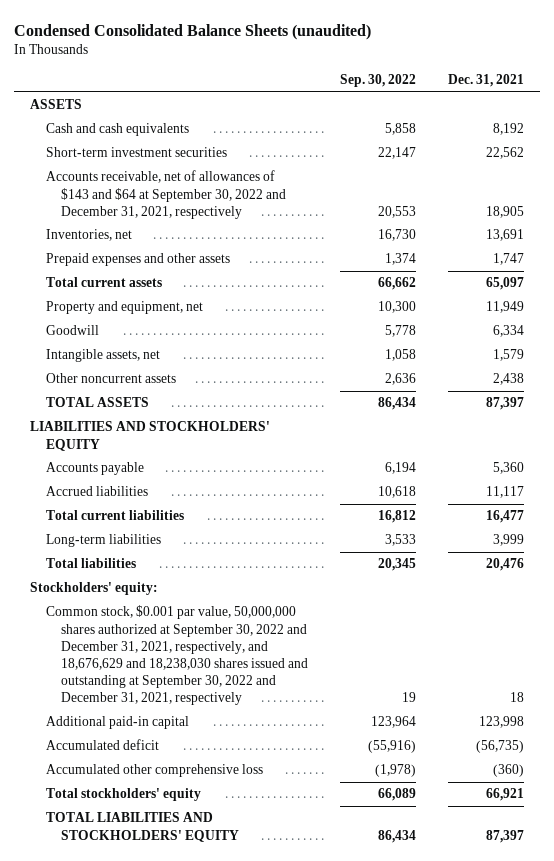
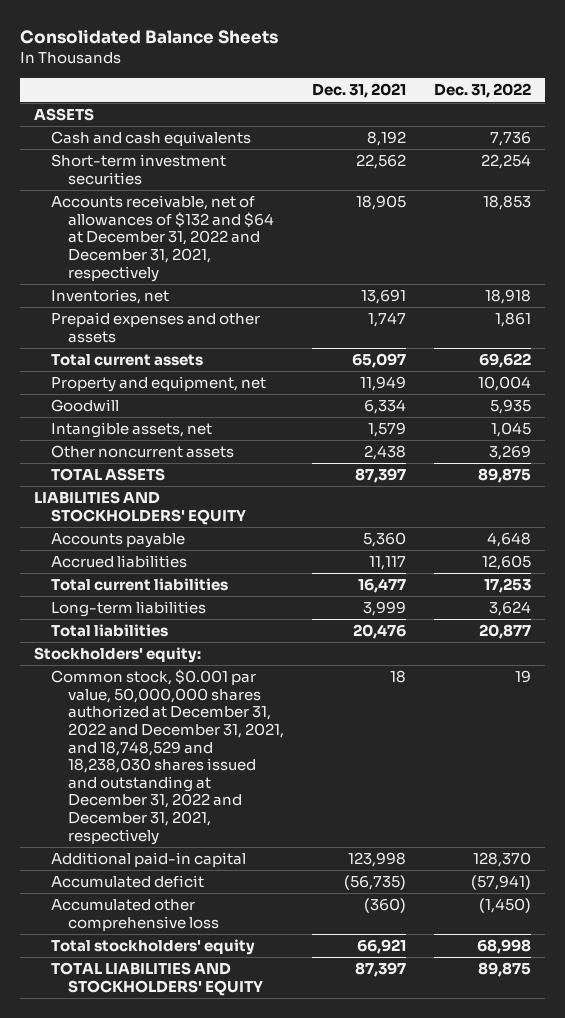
- Condensed Consolidated Balance Sheets (unaudited)
+ Consolidated Balance Sheets
- | Sep. 30, 2022 | Dec. 31, 2021
+ | Dec. 31, 2021 | Dec. 31, 2022
- Accounts receivable, net of allowances of $143 and $64 at September 30, 2022 and December 31, 2021, respectively | 20,553 | 18,905
+ Accounts receivable, net of allowances of $132 and $64 at December 31, 2022 and December 31, 2021, respectively | 18,905 | 18,853
- Common stock, $0.001 par value, 50,000,000 shares authorized at September 30, 2022 and December 31, 2021, respectively, and 18,676,629 and 18,238,030 shares issued and outstanding at September 30, 2022 and December 31, 2021, respectively | 19 | 18
+ Common stock, $0.001 par value, 50,000,000 shares authorized at December 31, 2022 and December 31, 2021, and 18,748,529 and 18,238,030 shares issued and outstanding at December 31, 2022 and December 31, 2021, respectively | 18 | 19

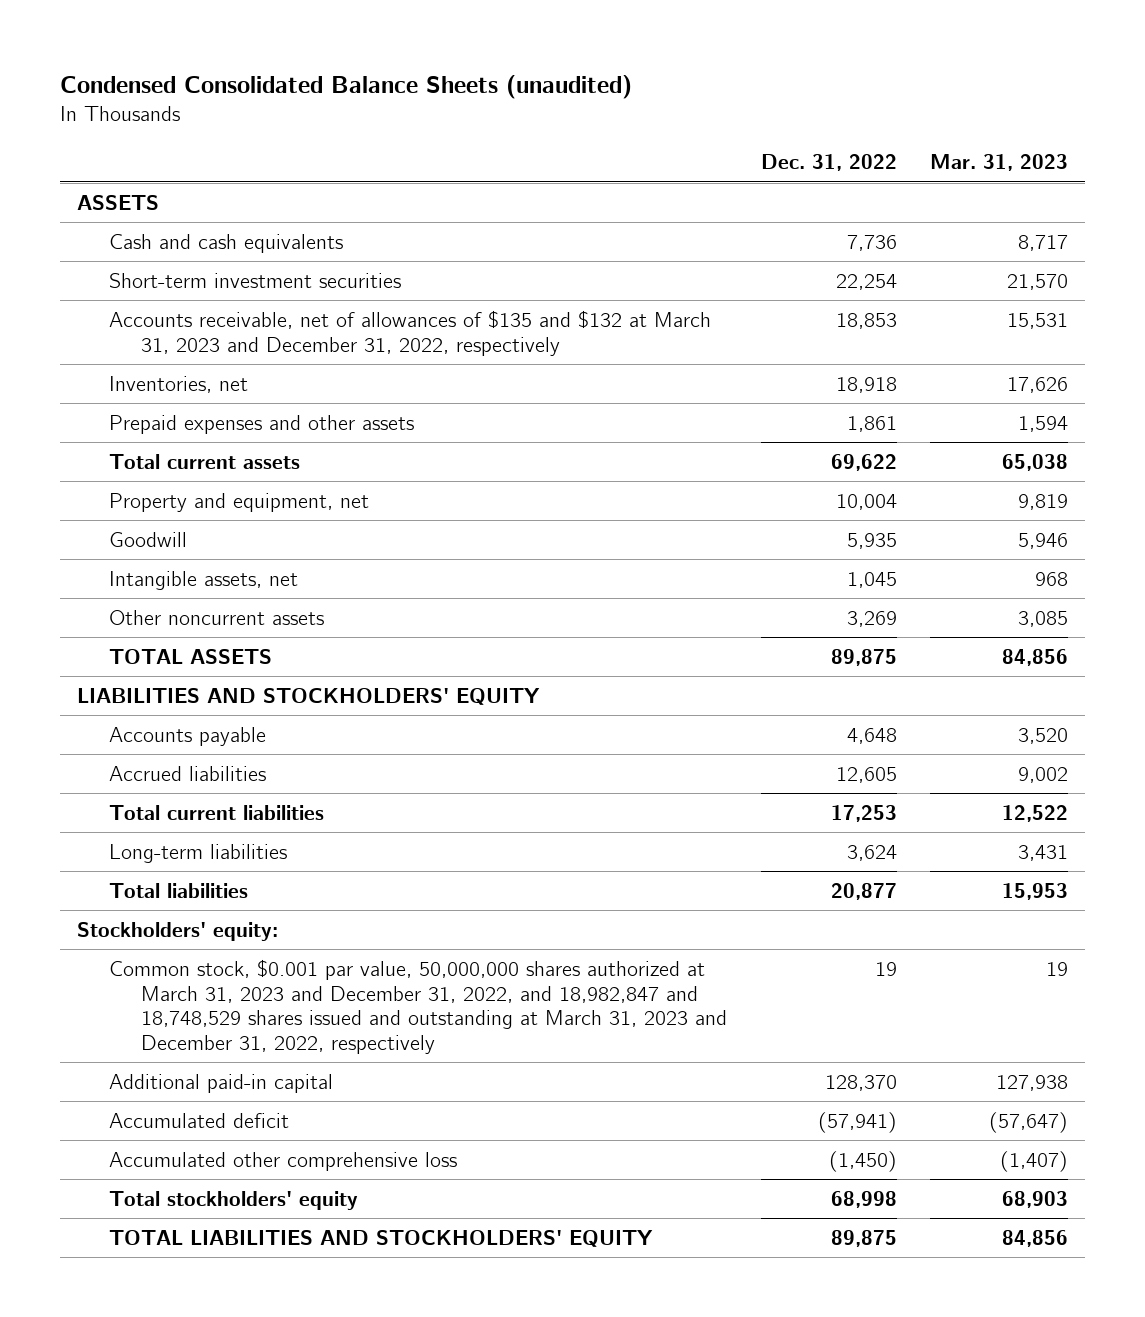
- Consolidated Balance Sheets
+ Condensed Consolidated Balance Sheets (unaudited)
- | Dec. 31, 2021 | Dec. 31, 2022
+ | Dec. 31, 2022 | Mar. 31, 2023
- Accounts receivable, net of allowances of $132 and $64 at December 31, 2022 and December 31, 2021, respectively | 18,905 | 18,853
+ Accounts receivable, net of allowances of $135 and $132 at March 31, 2023 and December 31, 2022, respectively | 18,853 | 15,531
- Common stock, $0.001 par value, 50,000,000 shares authorized at December 31, 2022 and December 31, 2021, and 18,748,529 and 18,238,030 shares issued and outstanding at December 31, 2022 and December 31, 2021, respectively | 18 | 19
+ Common stock, $0.001 par value, 50,000,000 shares authorized at March 31, 2023 and December 31, 2022, and 18,982,847 and 18,748,529 shares issued and outstanding at March 31, 2023 and December 31, 2022, respectively | 19 | 19

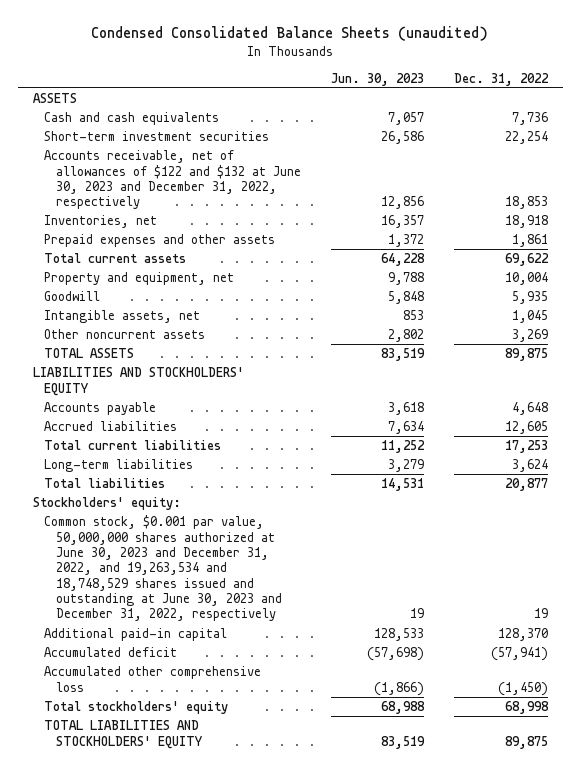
- | Dec. 31, 2022 | Mar. 31, 2023
+ | Jun. 30, 2023 | Dec. 31, 2022
- Accounts receivable, net of allowances of $135 and $132 at March 31, 2023 and December 31, 2022, respectively | 18,853 | 15,531
+ Accounts receivable, net of allowances of $122 and $132 at June 30, 2023 and December 31, 2022, respectively | 12,856 | 18,853
- Common stock, $0.001 par value, 50,000,000 shares authorized at March 31, 2023 and December 31, 2022, and 18,982,847 and 18,748,529 shares issued and outstanding at March 31, 2023 and December 31, 2022, respectively | 19 | 19
+ Common stock, $0.001 par value, 50,000,000 shares authorized at June 30, 2023 and December 31, 2022, and 19,263,534 and 18,748,529 shares issued and outstanding at June 30, 2023 and December 31, 2022, respectively | 19 | 19

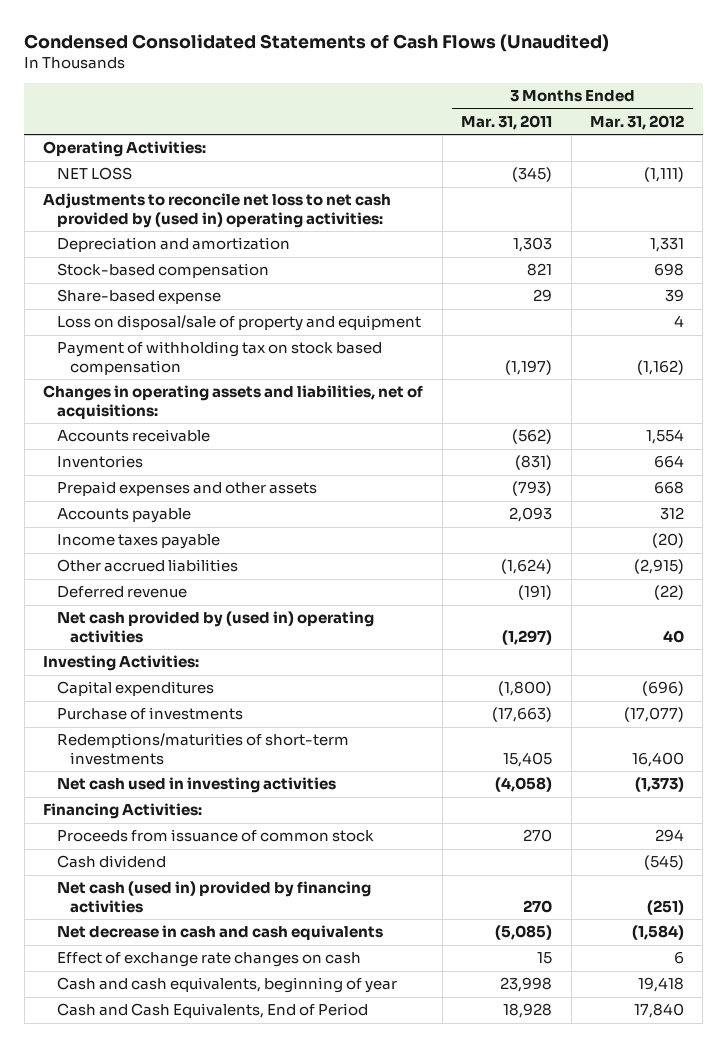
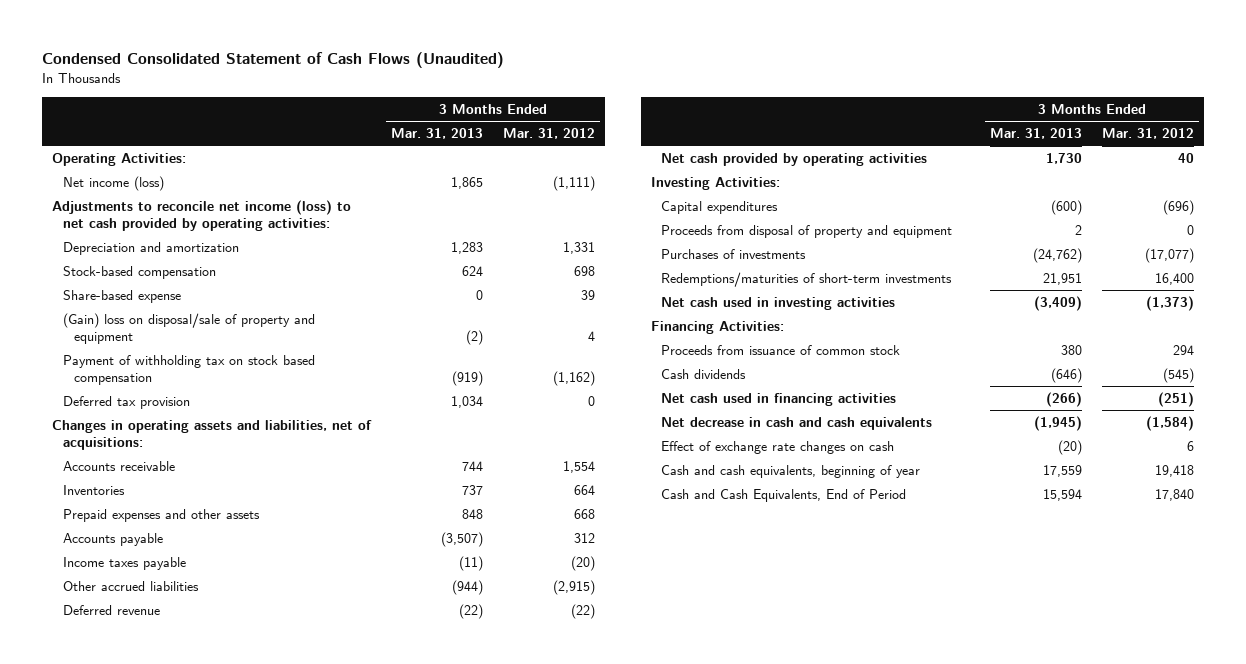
- Condensed Consolidated Statements of Cash Flows (Unaudited)
+ Condensed Consolidated Statement of Cash Flows (Unaudited)
- | 3 Months Ended Mar. 31, 2011 | 3 Months Ended Mar. 31, 2012
+ | 3 Months Ended Mar. 31, 2013 | 3 Months Ended Mar. 31, 2012
- NET LOSS | (345) | (1,111)
- Adjustments to reconcile net loss to net cash provided by (used in) operating activities:
+ Net income (loss) | 1,865 | (1,111)
+ Adjustments to reconcile net income (loss) to net cash provided by operating activities:
- Loss on disposal/sale of property and equipment | | 4
+ (Gain) loss on disposal/sale of property and equipment | (2) | 4
+ Deferred tax provision | 1,034 | 0
- Net cash provided by (used in) operating activities | (1,297) | 40
+ Net cash provided by operating activities | 1,730 | 40
- Purchase of investments | (17,663) | (17,077)
+ Proceeds from disposal of property and equipment | 2 | 0
+ Purchases of investments | (24,762) | (17,077)
- Cash dividend | | (545)
- Net cash (used in) provided by financing activities | 270 | (251)
+ Cash dividends | (646) | (545)
+ Net cash used in financing activities | (266) | (251)

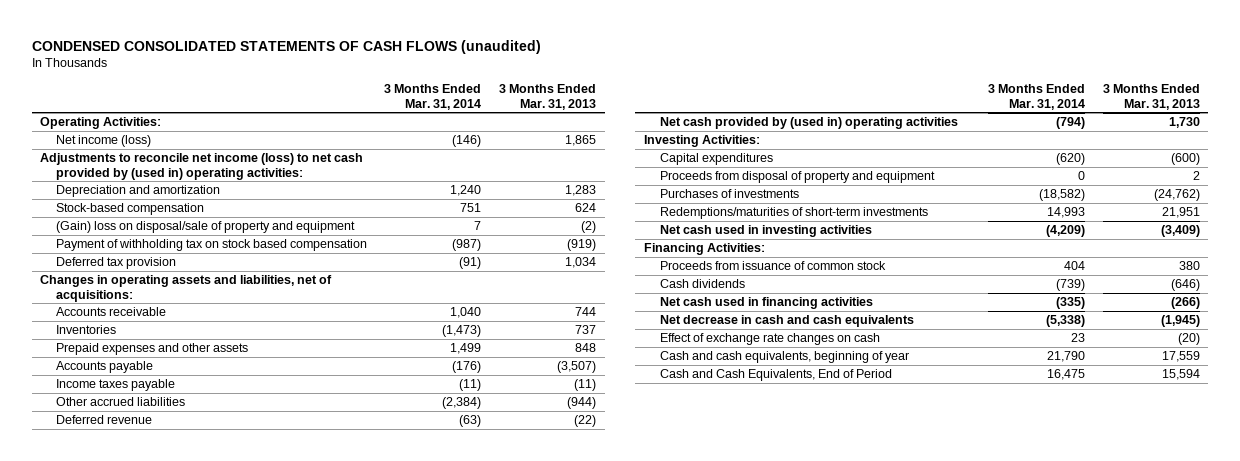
- Condensed Consolidated Statement of Cash Flows (Unaudited)
+ CONDENSED CONSOLIDATED STATEMENTS OF CASH FLOWS (unaudited)
- | 3 Months Ended Mar. 31, 2013 | 3 Months Ended Mar. 31, 2012
+ | 3 Months Ended Mar. 31, 2014 | 3 Months Ended Mar. 31, 2013
- Adjustments to reconcile net income (loss) to net cash provided by operating activities:
+ Adjustments to reconcile net income (loss) to net cash provided by (used in) operating activities:
- Share-based expense | 0 | 39
- Net cash provided by operating activities | 1,730 | 40
+ Net cash provided by (used in) operating activities | (794) | 1,730

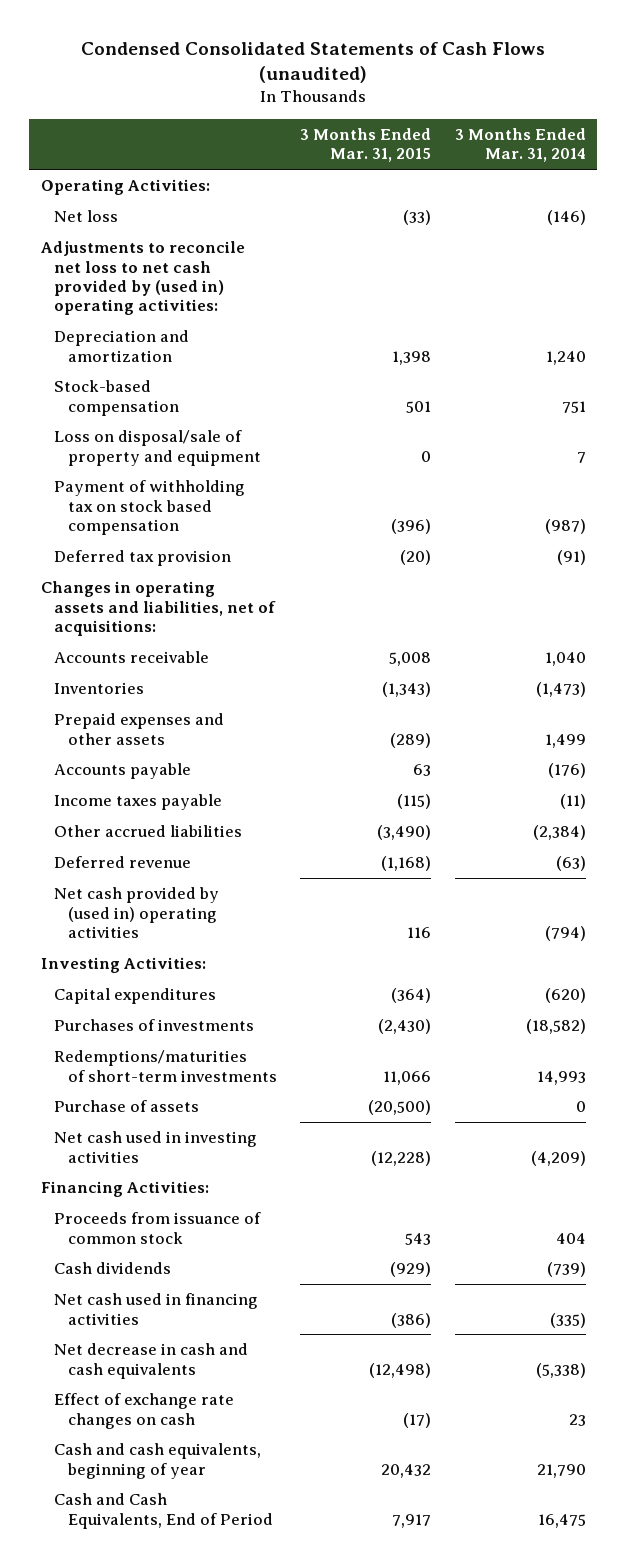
- CONDENSED CONSOLIDATED STATEMENTS OF CASH FLOWS (unaudited)
+ Condensed Consolidated Statements of Cash Flows (unaudited)
- | 3 Months Ended Mar. 31, 2014 | 3 Months Ended Mar. 31, 2013
+ | 3 Months Ended Mar. 31, 2015 | 3 Months Ended Mar. 31, 2014
- Net income (loss) | (146) | 1,865
- Adjustments to reconcile net income (loss) to net cash provided by (used in) operating activities:
+ Net loss | (33) | (146)
+ Adjustments to reconcile net loss to net cash provided by (used in) operating activities:
- (Gain) loss on disposal/sale of property and equipment | 7 | (2)
+ Loss on disposal/sale of property and equipment | 0 | 7
- Proceeds from disposal of property and equipment | 0 | 2
+ Purchase of assets | (20,500) | 0

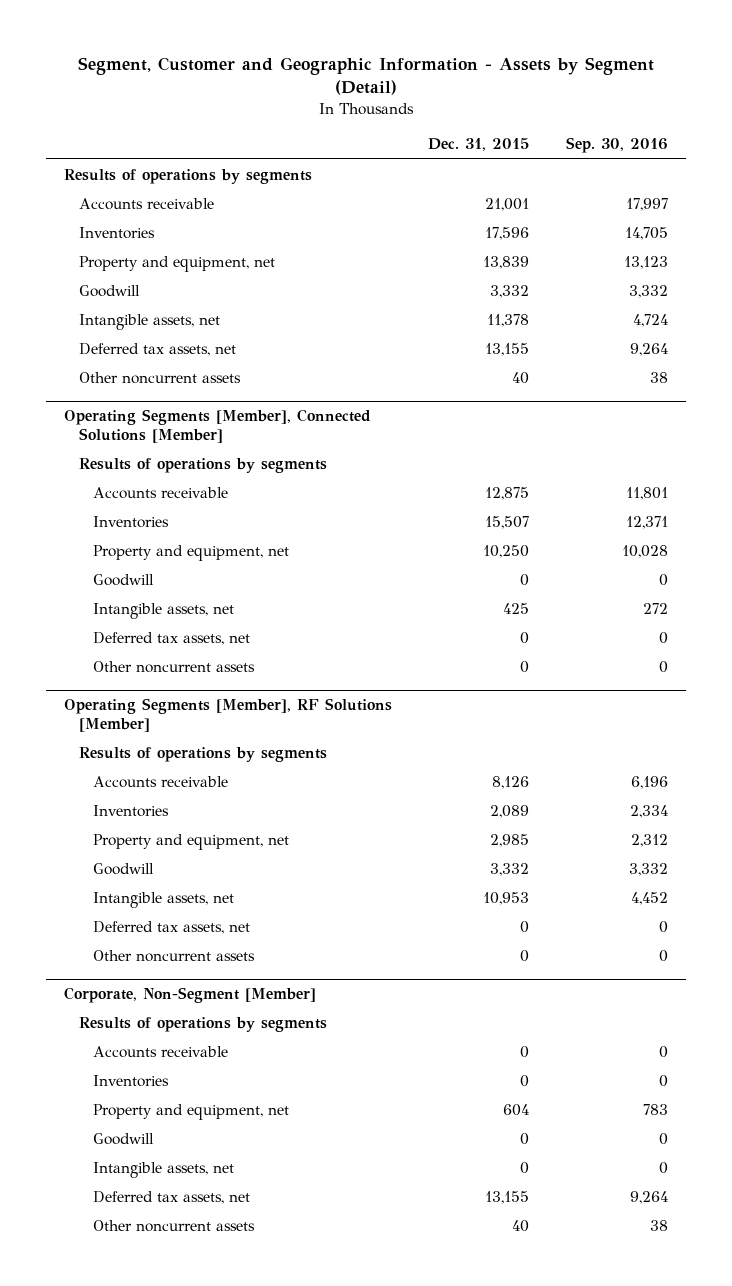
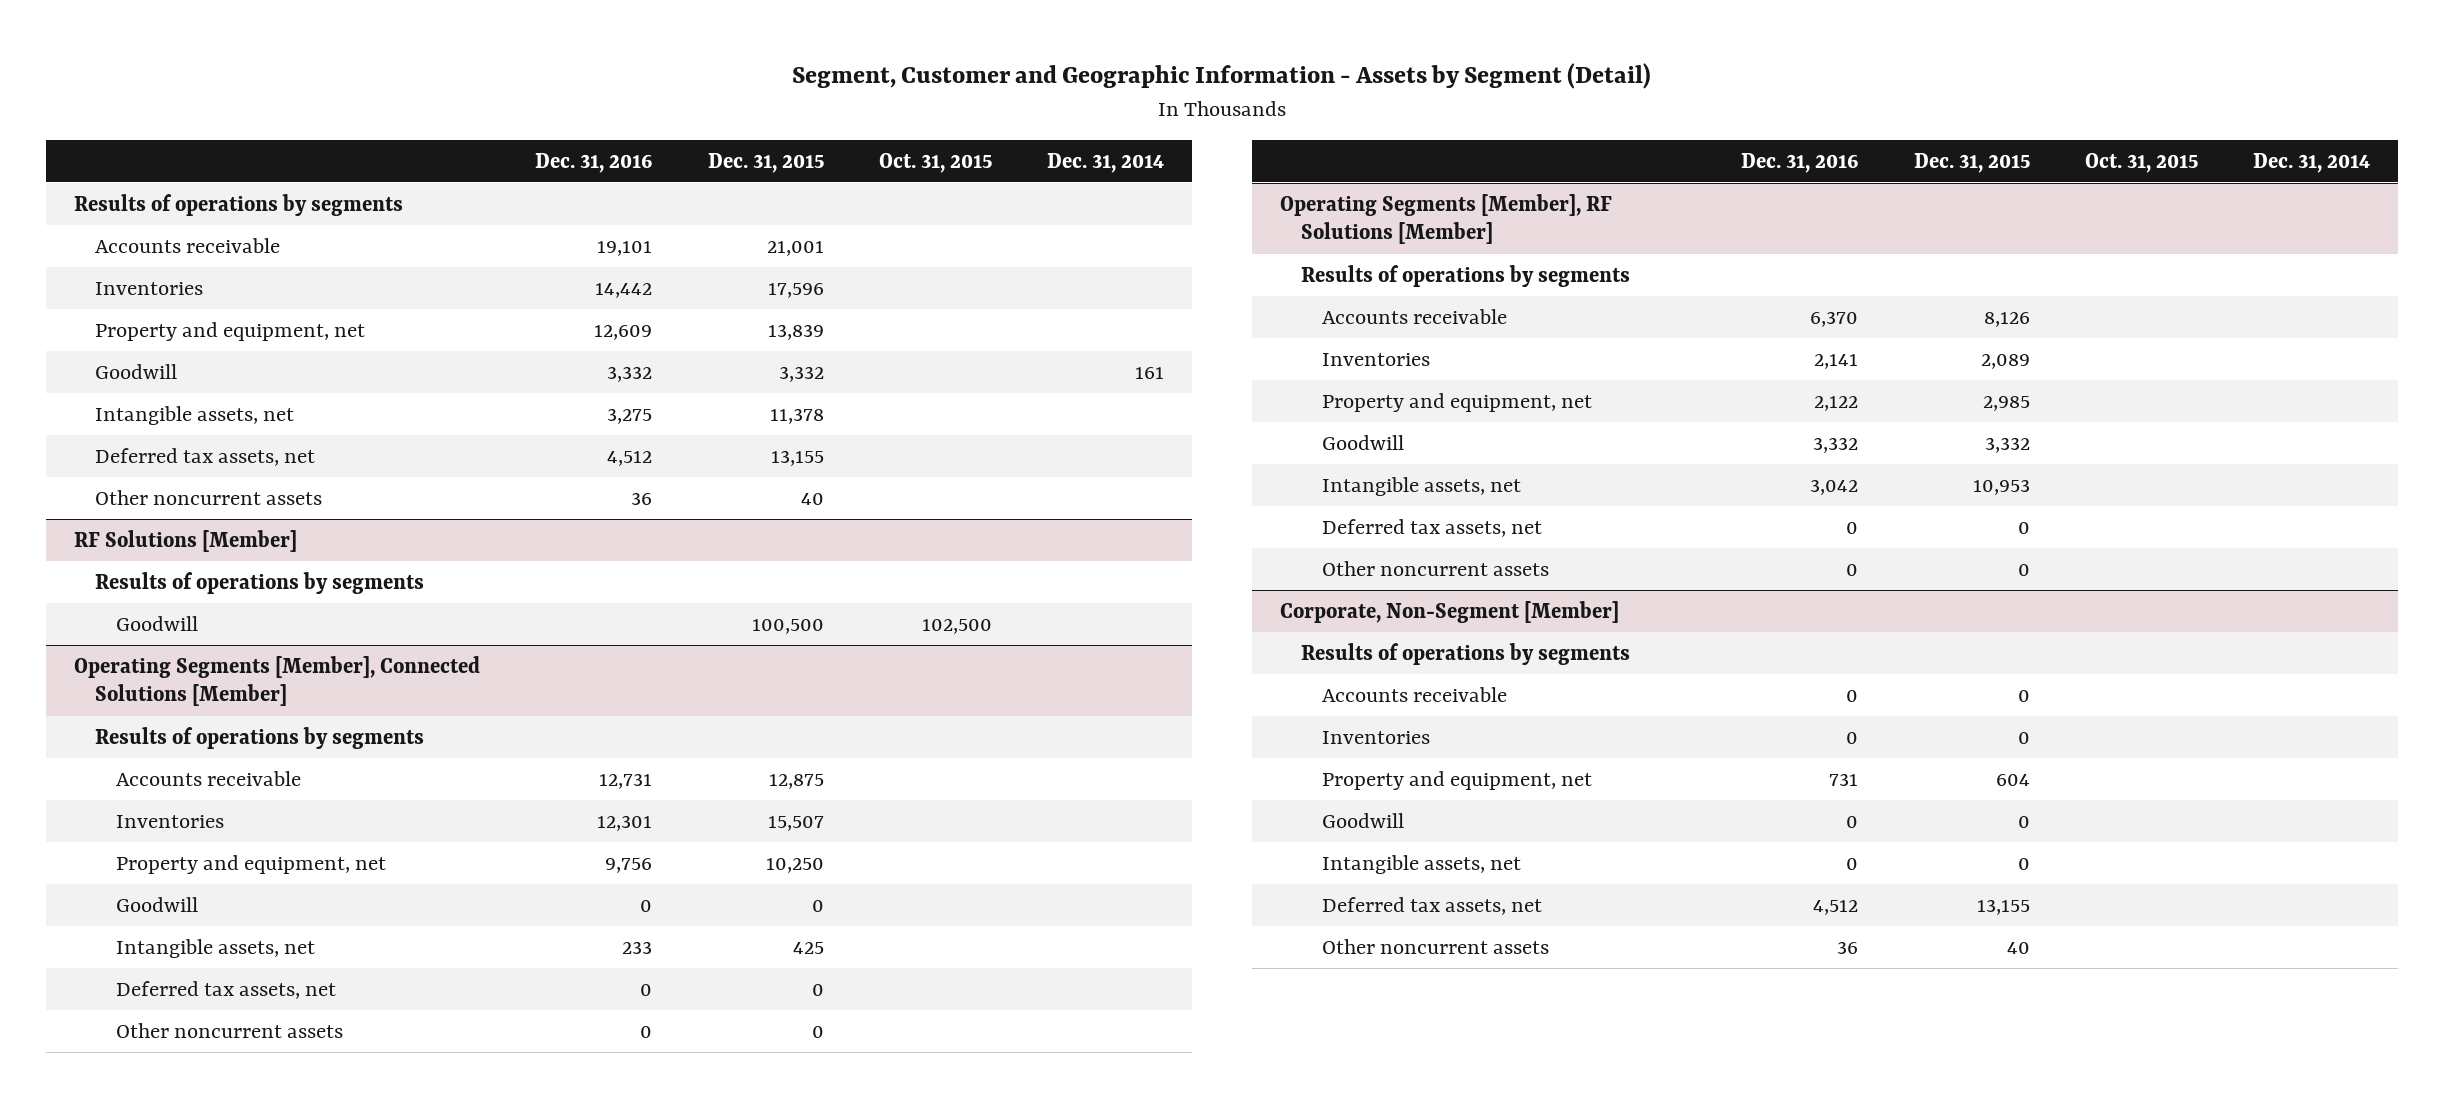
- | Dec. 31, 2015 | Sep. 30, 2016
+ | Dec. 31, 2016 | Dec. 31, 2015 | Oct. 31, 2015 | Dec. 31, 2014
+ RF Solutions [Member]
+ Results of operations by segments
+ Goodwill | | 100,500 | 102,500 |

